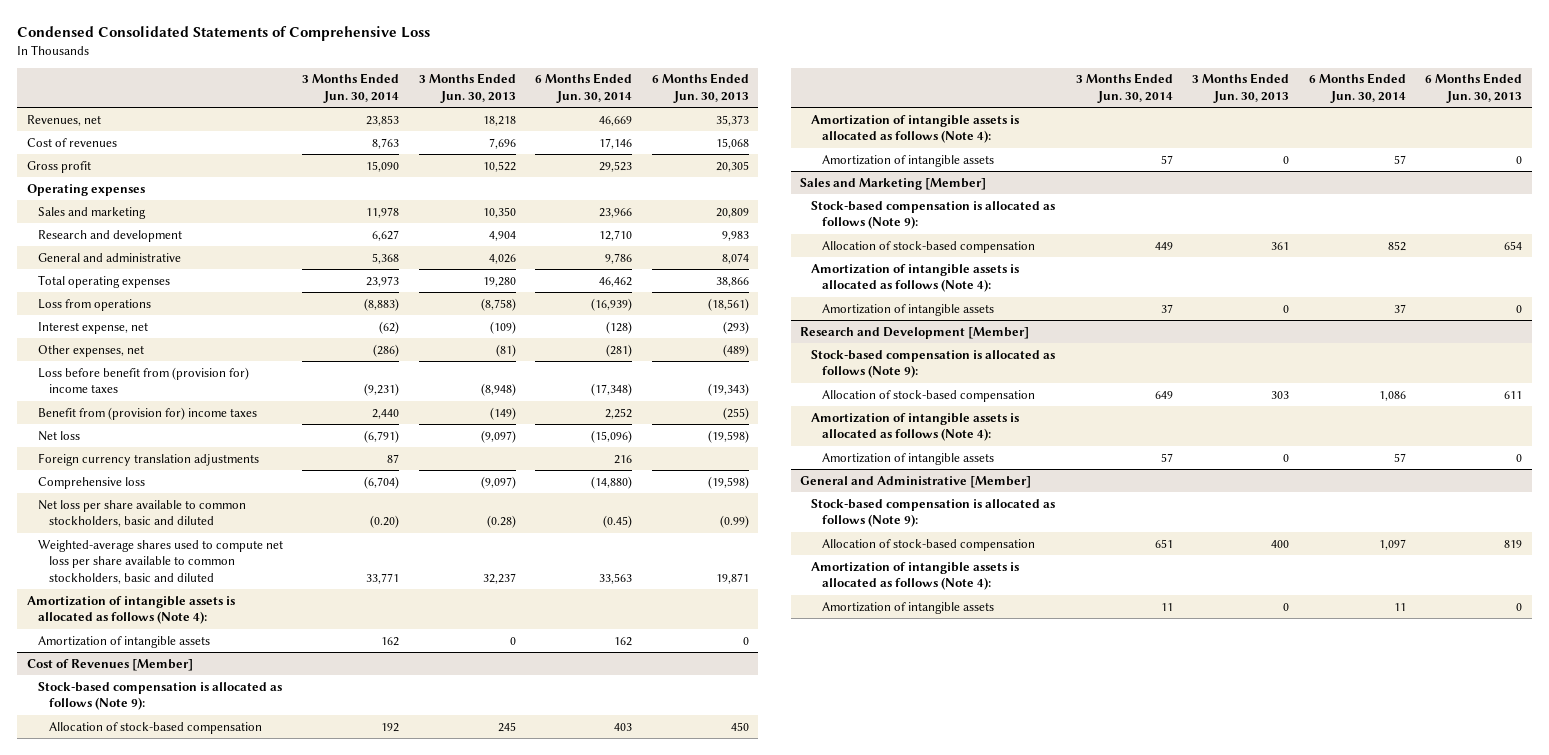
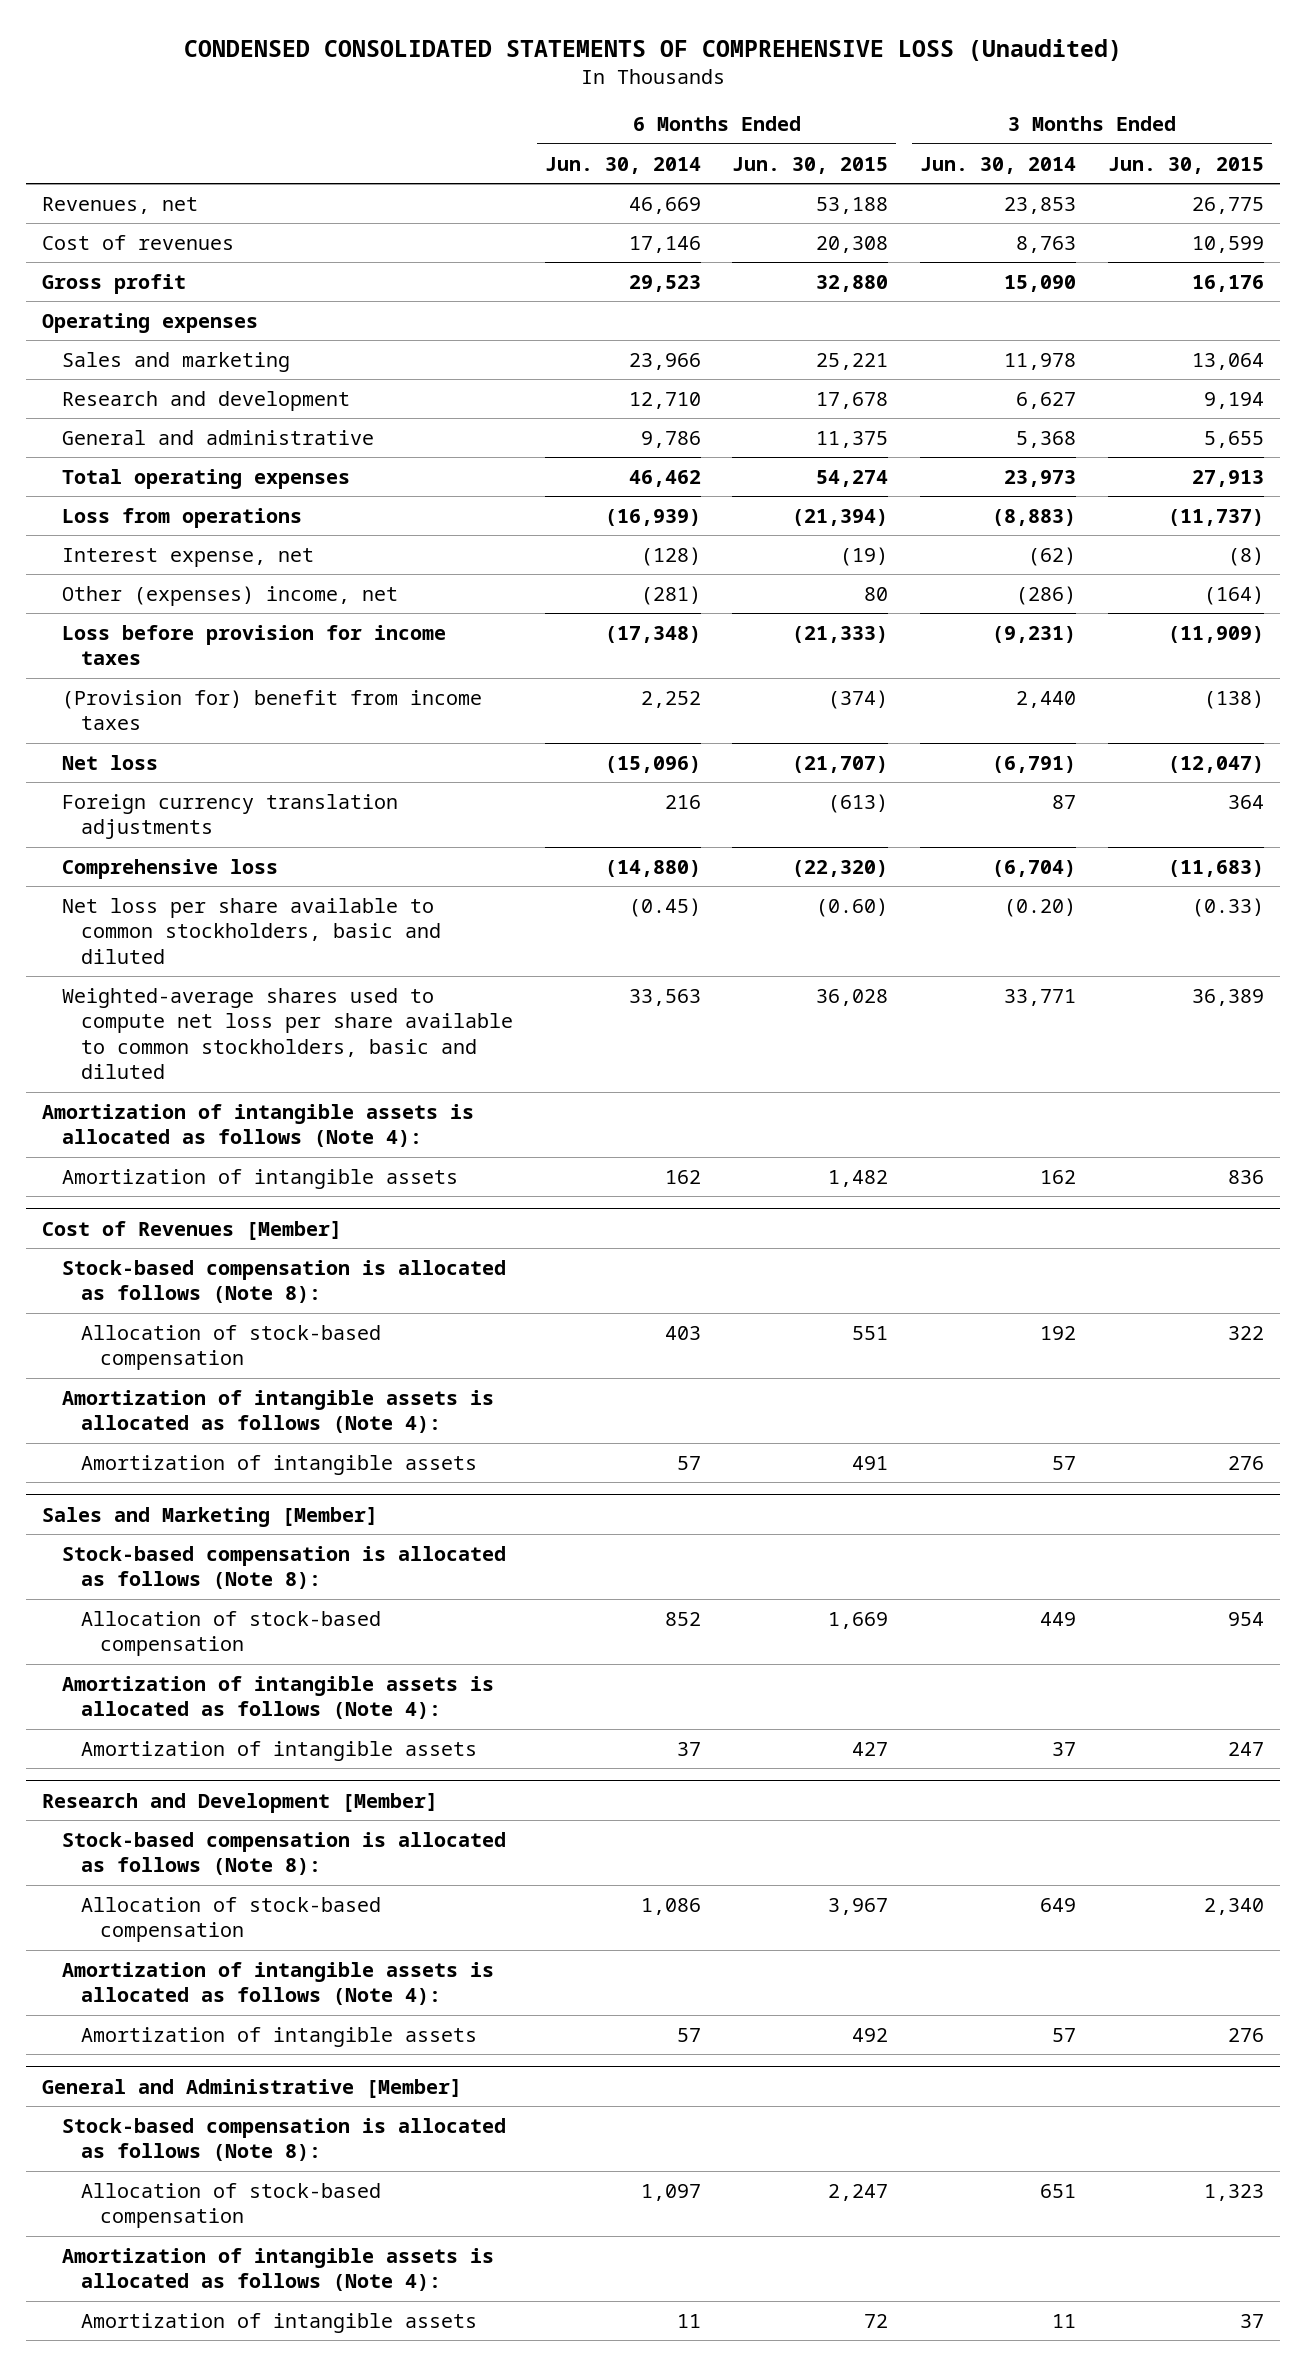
- Condensed Consolidated Statements of Comprehensive Loss
+ CONDENSED CONSOLIDATED STATEMENTS OF COMPREHENSIVE LOSS (Unaudited)
- | 3 Months Ended Jun. 30, 2014 | 3 Months Ended Jun. 30, 2013 | 6 Months Ended Jun. 30, 2014 | 6 Months Ended Jun. 30, 2013
+ | 6 Months Ended Jun. 30, 2014 | 6 Months Ended Jun. 30, 2015 | 3 Months Ended Jun. 30, 2014 | 3 Months Ended Jun. 30, 2015
- Other expenses, net | (286) | (81) | (281) | (489)
- Loss before benefit from (provision for) income taxes | (9,231) | (8,948) | (17,348) | (19,343)
- Benefit from (provision for) income taxes | 2,440 | (149) | 2,252 | (255)
+ Other (expenses) income, net | (281) | 80 | (286) | (164)
+ Loss before provision for income taxes | (17,348) | (21,333) | (9,231) | (11,909)
+ (Provision for) benefit from income taxes | 2,252 | (374) | 2,440 | (138)
@ Cost of Revenues [Member]
- Stock-based compensation is allocated as follows (Note 9):
+ Stock-based compensation is allocated as follows (Note 8):
@ Sales and Marketing [Member]
- Stock-based compensation is allocated as follows (Note 9):
+ Stock-based compensation is allocated as follows (Note 8):
@ Research and Development [Member]
- Stock-based compensation is allocated as follows (Note 9):
+ Stock-based compensation is allocated as follows (Note 8):
@ General and Administrative [Member]
- Stock-based compensation is allocated as follows (Note 9):
+ Stock-based compensation is allocated as follows (Note 8):

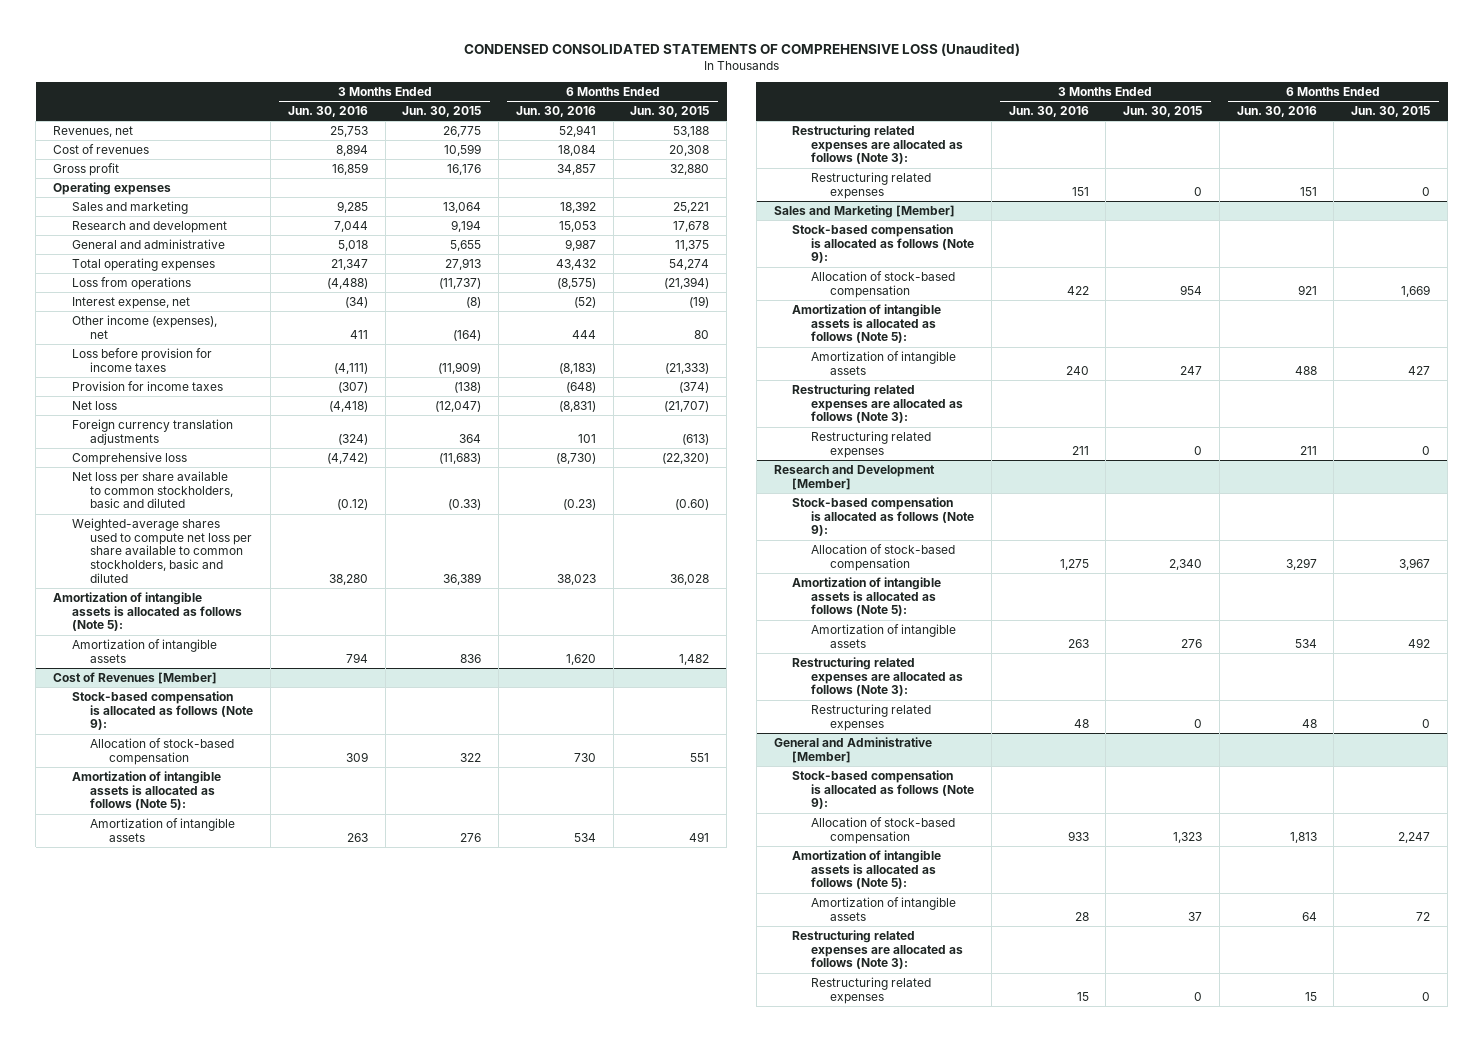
- | 6 Months Ended Jun. 30, 2014 | 6 Months Ended Jun. 30, 2015 | 3 Months Ended Jun. 30, 2014 | 3 Months Ended Jun. 30, 2015
+ | 3 Months Ended Jun. 30, 2016 | 3 Months Ended Jun. 30, 2015 | 6 Months Ended Jun. 30, 2016 | 6 Months Ended Jun. 30, 2015
- Other (expenses) income, net | (281) | 80 | (286) | (164)
+ Other income (expenses), net | 411 | (164) | 444 | 80
- (Provision for) benefit from income taxes | 2,252 | (374) | 2,440 | (138)
+ Provision for income taxes | (307) | (138) | (648) | (374)
- Amortization of intangible assets is allocated as follows (Note 4):
+ Amortization of intangible assets is allocated as follows (Note 5):
@ Cost of Revenues [Member]
- Stock-based compensation is allocated as follows (Note 8):
+ Stock-based compensation is allocated as follows (Note 9):
- Amortization of intangible assets is allocated as follows (Note 4):
+ Amortization of intangible assets is allocated as follows (Note 5):
+ Restructuring related expenses are allocated as follows (Note 3):
+ Restructuring related expenses | 151 | 0 | 151 | 0
@ Sales and Marketing [Member]
- Stock-based compensation is allocated as follows (Note 8):
+ Stock-based compensation is allocated as follows (Note 9):
- Amortization of intangible assets is allocated as follows (Note 4):
+ Amortization of intangible assets is allocated as follows (Note 5):
+ Restructuring related expenses are allocated as follows (Note 3):
+ Restructuring related expenses | 211 | 0 | 211 | 0
@ Research and Development [Member]
- Stock-based compensation is allocated as follows (Note 8):
+ Stock-based compensation is allocated as follows (Note 9):
- Amortization of intangible assets is allocated as follows (Note 4):
+ Amortization of intangible assets is allocated as follows (Note 5):
+ Restructuring related expenses are allocated as follows (Note 3):
+ Restructuring related expenses | 48 | 0 | 48 | 0
@ General and Administrative [Member]
- Stock-based compensation is allocated as follows (Note 8):
+ Stock-based compensation is allocated as follows (Note 9):
- Amortization of intangible assets is allocated as follows (Note 4):
+ Amortization of intangible assets is allocated as follows (Note 5):
+ Restructuring related expenses are allocated as follows (Note 3):
+ Restructuring related expenses | 15 | 0 | 15 | 0

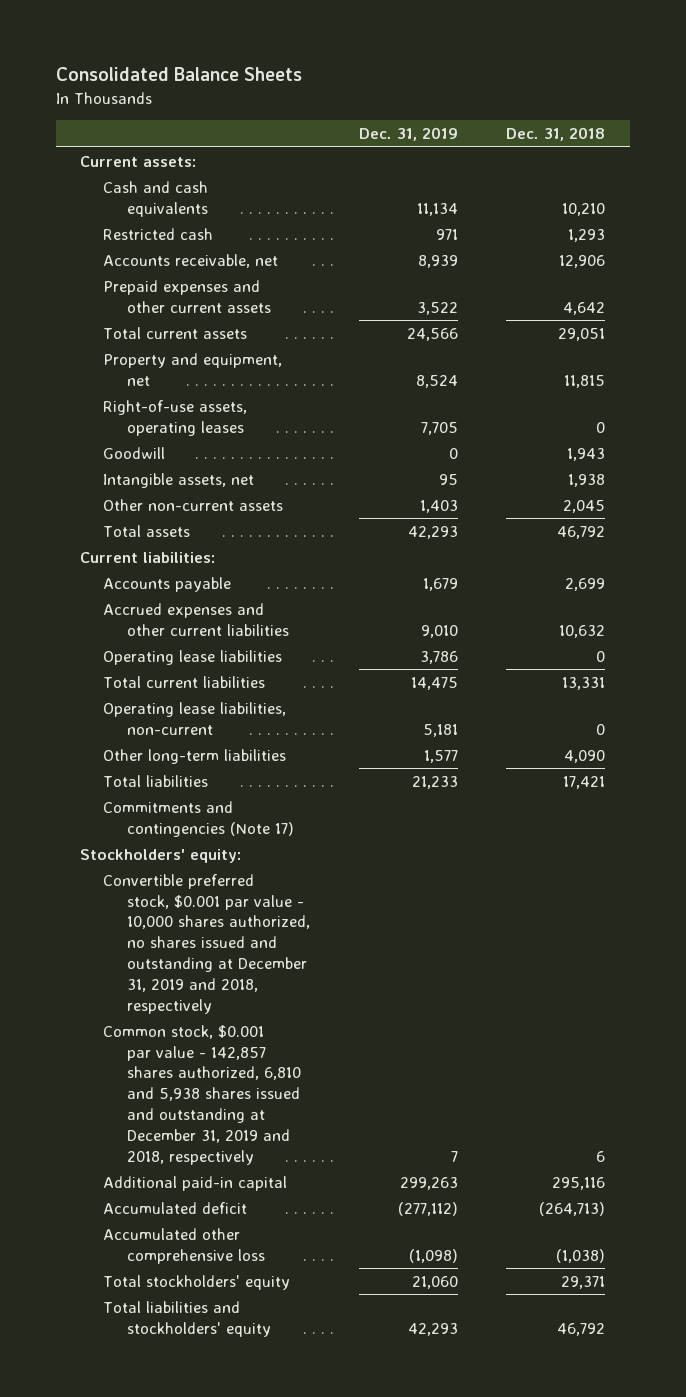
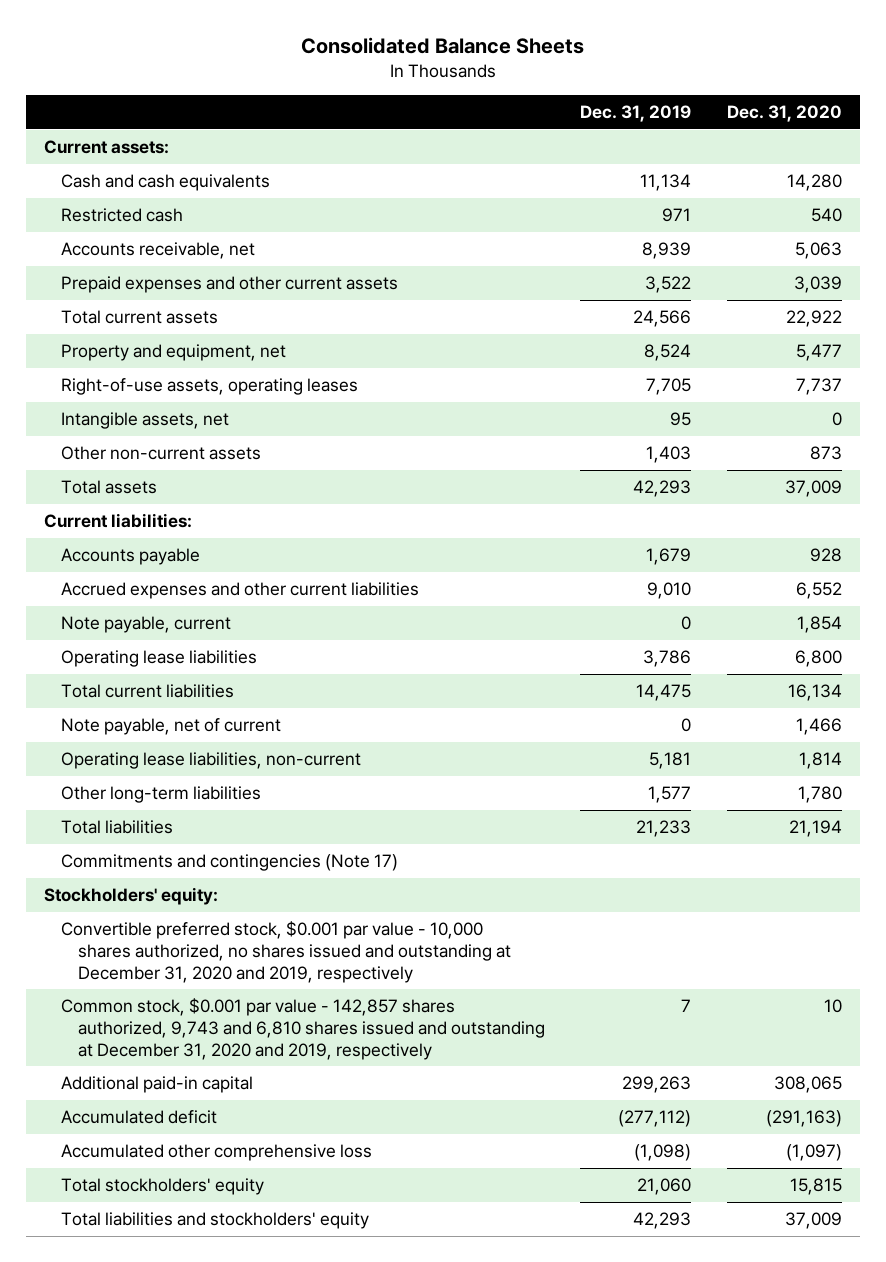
- | Dec. 31, 2019 | Dec. 31, 2018
+ | Dec. 31, 2019 | Dec. 31, 2020
- Goodwill | 0 | 1,943
+ Note payable, current | 0 | 1,854
+ Note payable, net of current | 0 | 1,466
- Convertible preferred stock, $0.001 par value - 10,000 shares authorized, no shares issued and outstanding at December 31, 2019 and 2018, respectively
- Common stock, $0.001 par value - 142,857 shares authorized, 6,810 and 5,938 shares issued and outstanding at December 31, 2019 and 2018, respectively | 7 | 6
+ Convertible preferred stock, $0.001 par value - 10,000 shares authorized, no shares issued and outstanding at December 31, 2020 and 2019, respectively
+ Common stock, $0.001 par value - 142,857 shares authorized, 9,743 and 6,810 shares issued and outstanding at December 31, 2020 and 2019, respectively | 7 | 10

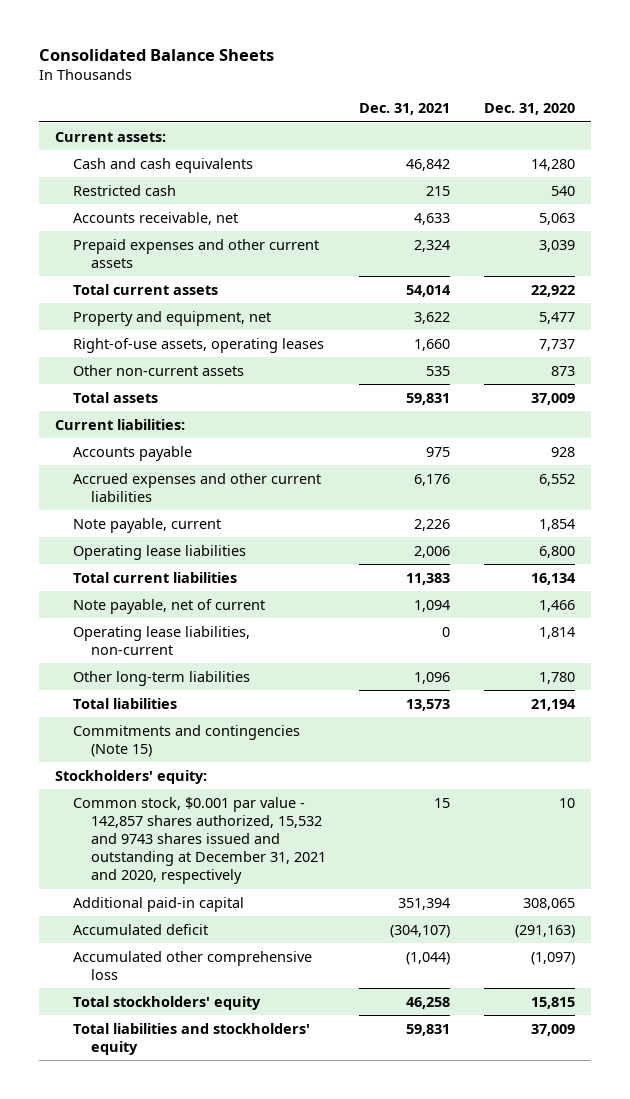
- | Dec. 31, 2019 | Dec. 31, 2020
+ | Dec. 31, 2021 | Dec. 31, 2020
- Intangible assets, net | 95 | 0
- Commitments and contingencies (Note 17)
+ Commitments and contingencies (Note 15)
- Convertible preferred stock, $0.001 par value - 10,000 shares authorized, no shares issued and outstanding at December 31, 2020 and 2019, respectively
- Common stock, $0.001 par value - 142,857 shares authorized, 9,743 and 6,810 shares issued and outstanding at December 31, 2020 and 2019, respectively | 7 | 10
+ Common stock, $0.001 par value - 142,857 shares authorized, 15,532 and 9743 shares issued and outstanding at December 31, 2021 and 2020, respectively | 15 | 10

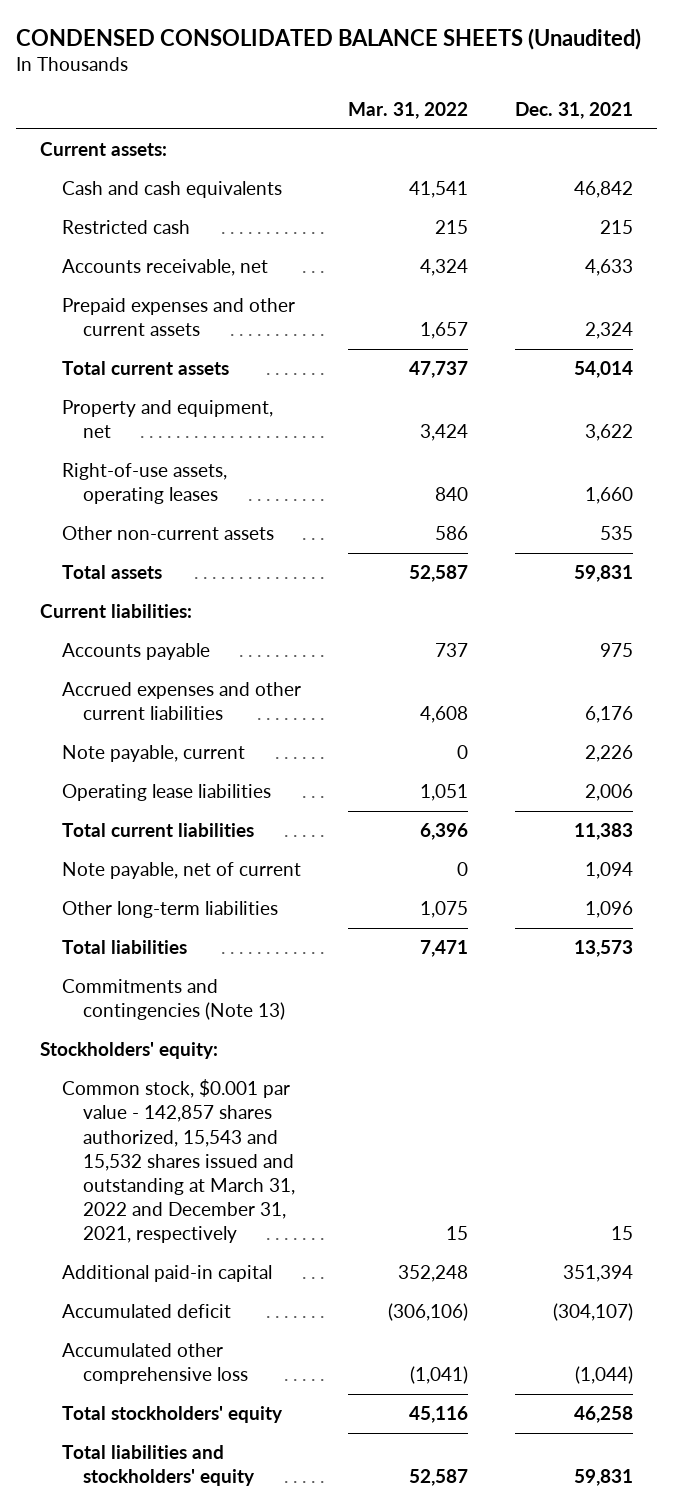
- Consolidated Balance Sheets
+ CONDENSED CONSOLIDATED BALANCE SHEETS (Unaudited)
- | Dec. 31, 2021 | Dec. 31, 2020
+ | Mar. 31, 2022 | Dec. 31, 2021
- Operating lease liabilities, non-current | 0 | 1,814
- Commitments and contingencies (Note 15)
+ Commitments and contingencies (Note 13)
- Common stock, $0.001 par value - 142,857 shares authorized, 15,532 and 9743 shares issued and outstanding at December 31, 2021 and 2020, respectively | 15 | 10
+ Common stock, $0.001 par value - 142,857 shares authorized, 15,543 and 15,532 shares issued and outstanding at March 31, 2022 and December 31, 2021, respectively | 15 | 15

